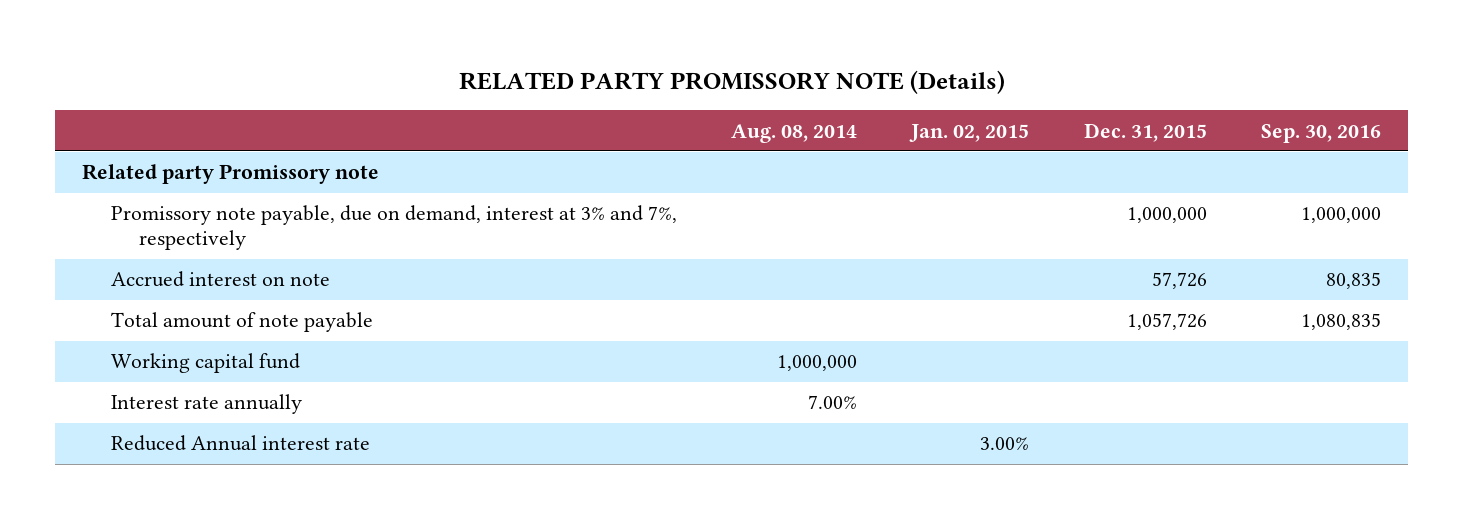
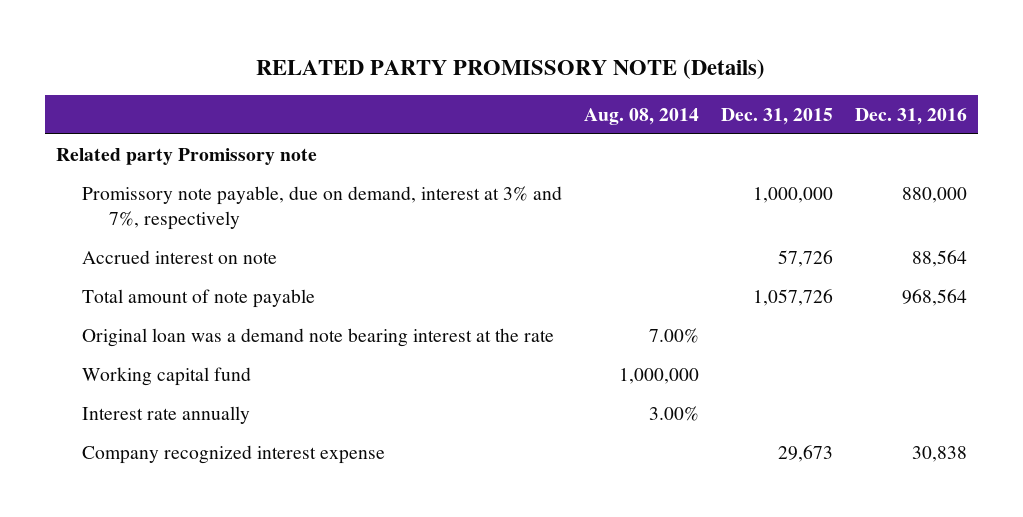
- | Aug. 08, 2014 | Jan. 02, 2015 | Dec. 31, 2015 | Sep. 30, 2016
+ | Aug. 08, 2014 | Dec. 31, 2015 | Dec. 31, 2016
+ Original loan was a demand note bearing interest at the rate | 7.00% | |
- Interest rate annually | 7.00% | | |
- Reduced Annual interest rate | | 3.00% | |
+ Interest rate annually | 3.00% | |
+ Company recognized interest expense | | 29,673 | 30,838

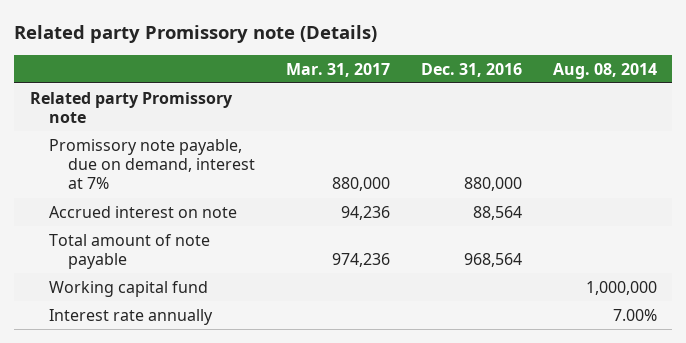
- RELATED PARTY PROMISSORY NOTE (Details)
+ Related party Promissory note (Details)
- | Aug. 08, 2014 | Dec. 31, 2015 | Dec. 31, 2016
+ | Mar. 31, 2017 | Dec. 31, 2016 | Aug. 08, 2014
- Promissory note payable, due on demand, interest at 3% and 7%, respectively | | 1,000,000 | 880,000
+ Promissory note payable, due on demand, interest at 7% | 880,000 | 880,000 |
- Original loan was a demand note bearing interest at the rate | 7.00% | |
- Interest rate annually | 3.00% | |
- Company recognized interest expense | | 29,673 | 30,838
+ Interest rate annually | | | 7.00%

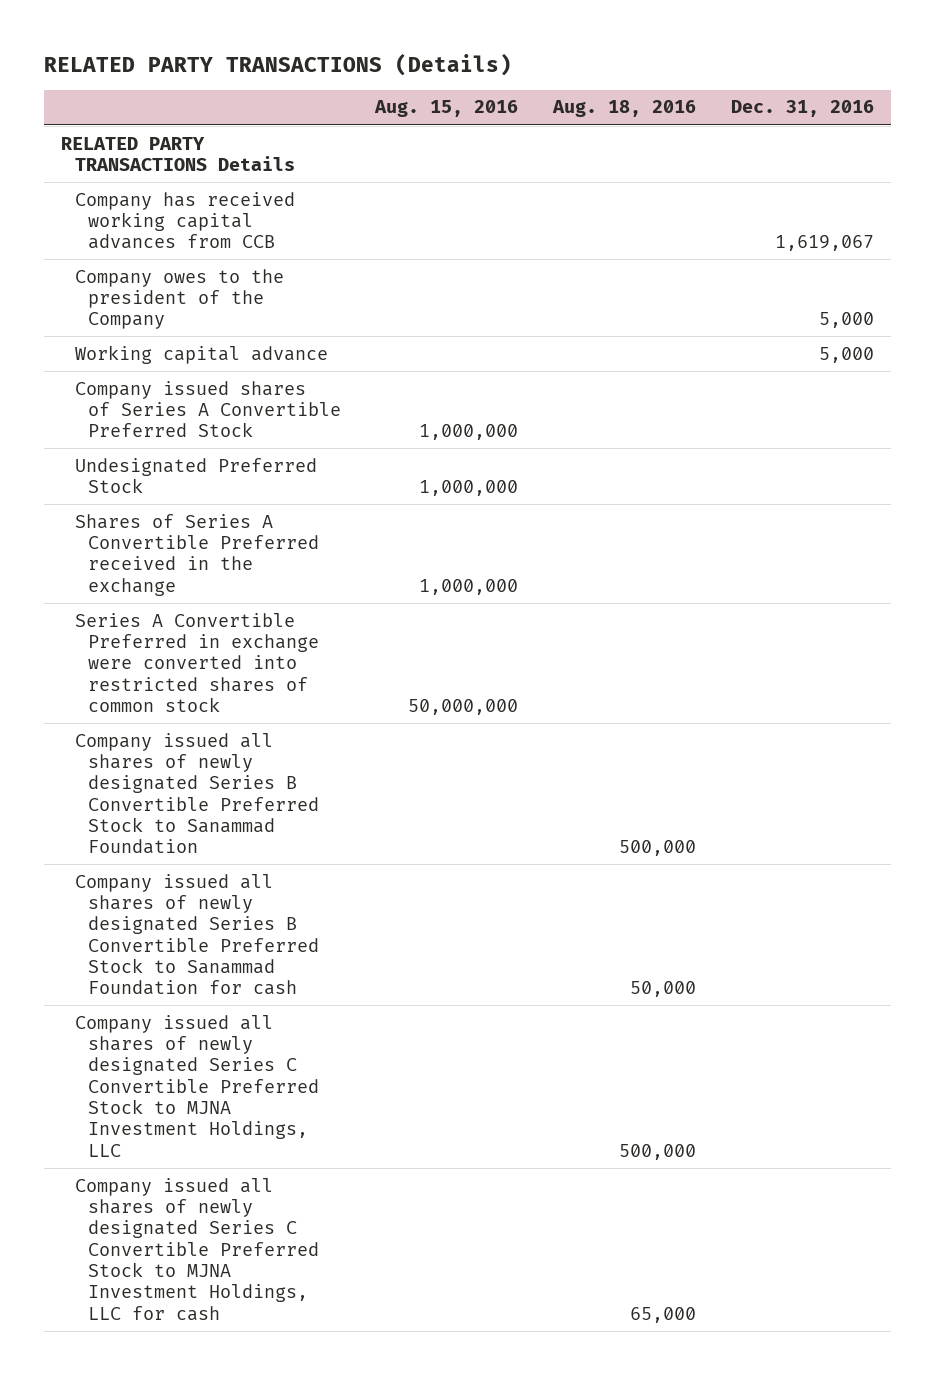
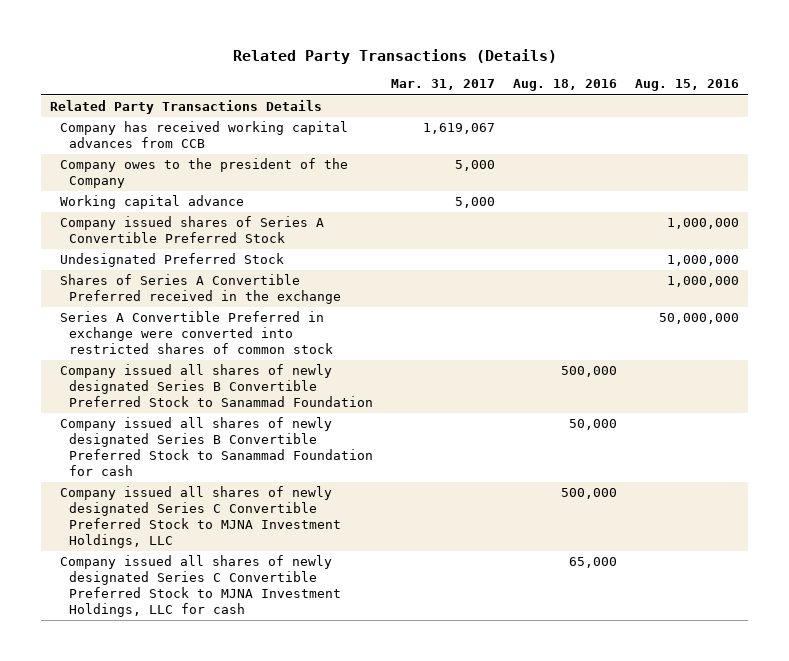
- RELATED PARTY TRANSACTIONS (Details)
+ Related Party Transactions (Details)
- | Aug. 15, 2016 | Aug. 18, 2016 | Dec. 31, 2016
+ | Mar. 31, 2017 | Aug. 18, 2016 | Aug. 15, 2016
- RELATED PARTY TRANSACTIONS Details
+ Related Party Transactions Details

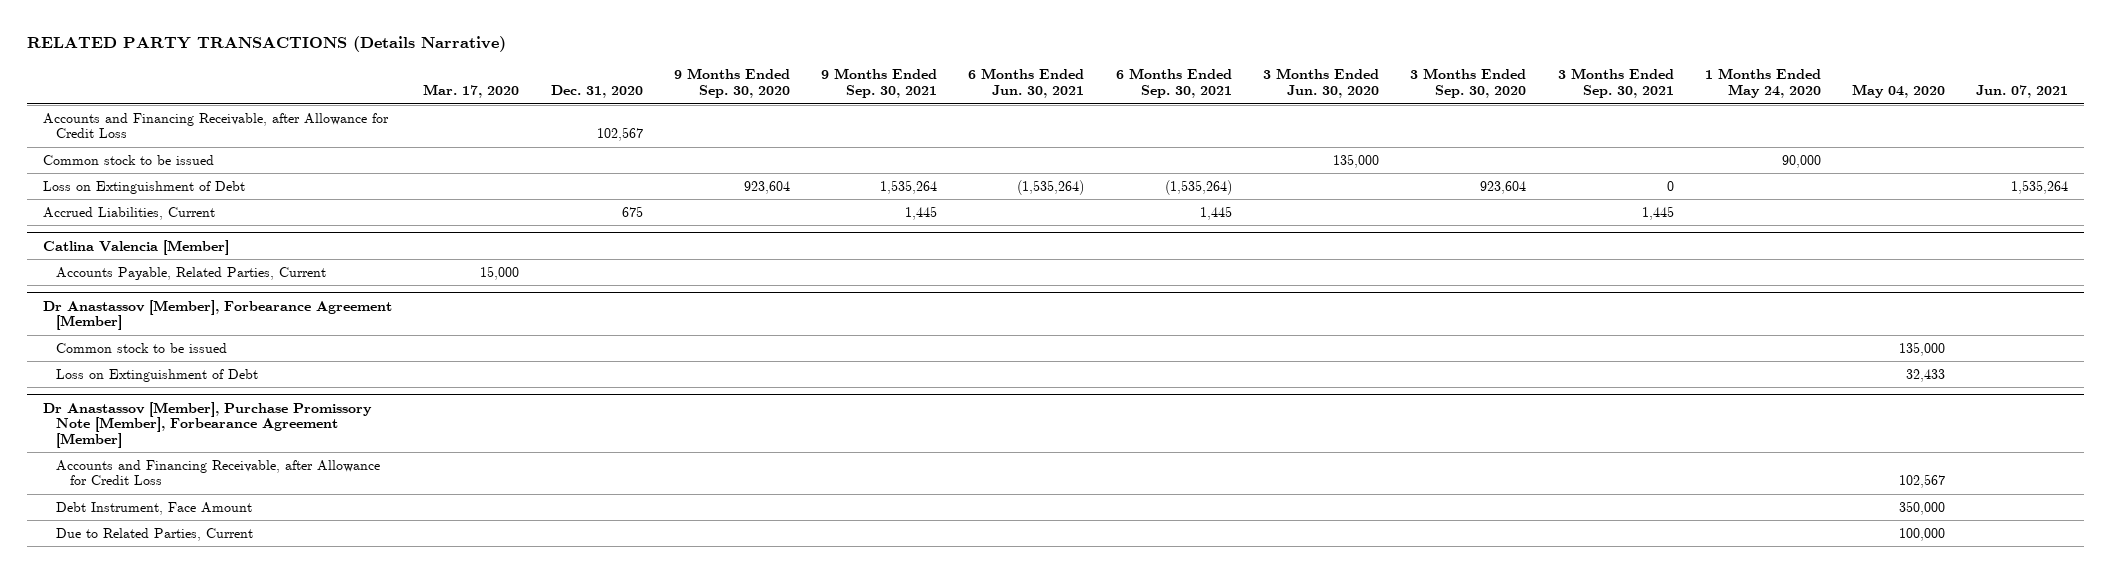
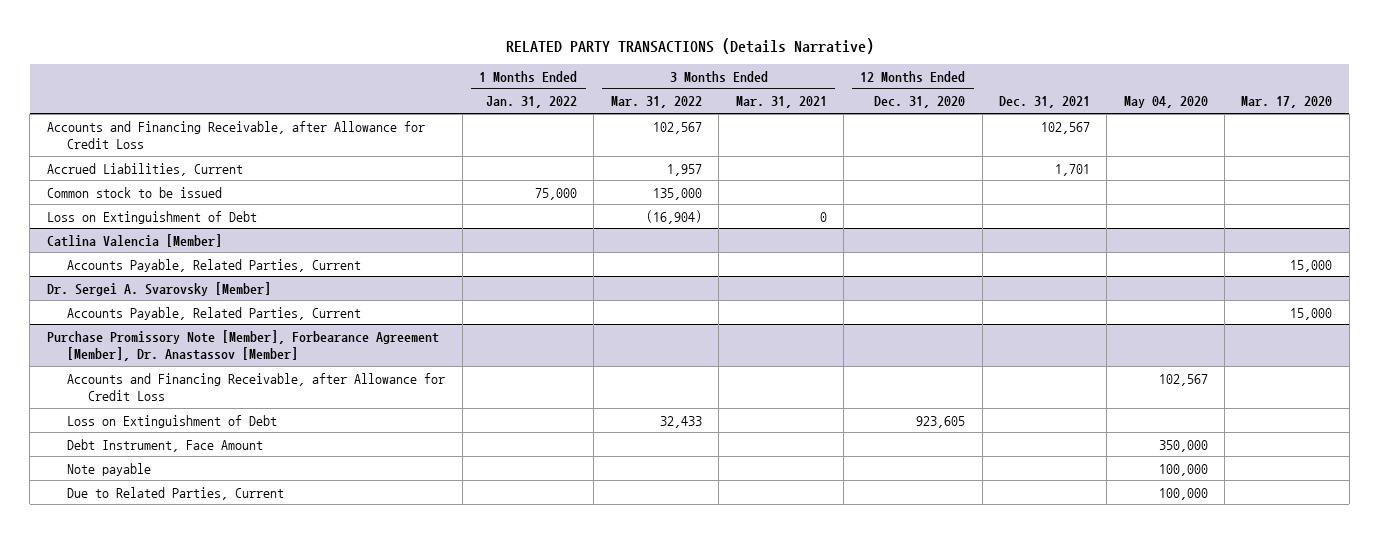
- | Mar. 17, 2020 | Dec. 31, 2020 | 9 Months Ended Sep. 30, 2020 | 9 Months Ended Sep. 30, 2021 | 6 Months Ended Jun. 30, 2021 | 6 Months Ended Sep. 30, 2021 | 3 Months Ended Jun. 30, 2020 | 3 Months Ended Sep. 30, 2020 | 3 Months Ended Sep. 30, 2021 | 1 Months Ended May 24, 2020 | May 04, 2020 | Jun. 07, 2021
+ | 1 Months Ended Jan. 31, 2022 | 3 Months Ended Mar. 31, 2022 | 3 Months Ended Mar. 31, 2021 | 12 Months Ended Dec. 31, 2020 | Dec. 31, 2021 | May 04, 2020 | Mar. 17, 2020
moved up: Accrued Liabilities, Current | | 1,957 | | | 1,701 | |
- Dr Anastassov [Member], Forbearance Agreement [Member]
- Common stock to be issued | | | | | | | | | | | 135,000 |
- Loss on Extinguishment of Debt | | | | | | | | | | | 32,433 |
- Dr Anastassov [Member], Purchase Promissory Note [Member], Forbearance Agreement [Member]
+ Dr. Sergei A. Svarovsky [Member]
+ Accounts Payable, Related Parties, Current | | | | | | | 15,000
+ Purchase Promissory Note [Member], Forbearance Agreement [Member], Dr. Anastassov [Member]
+ Loss on Extinguishment of Debt | | 32,433 | | 923,605 | | |
+ Note payable | | | | | | 100,000 |

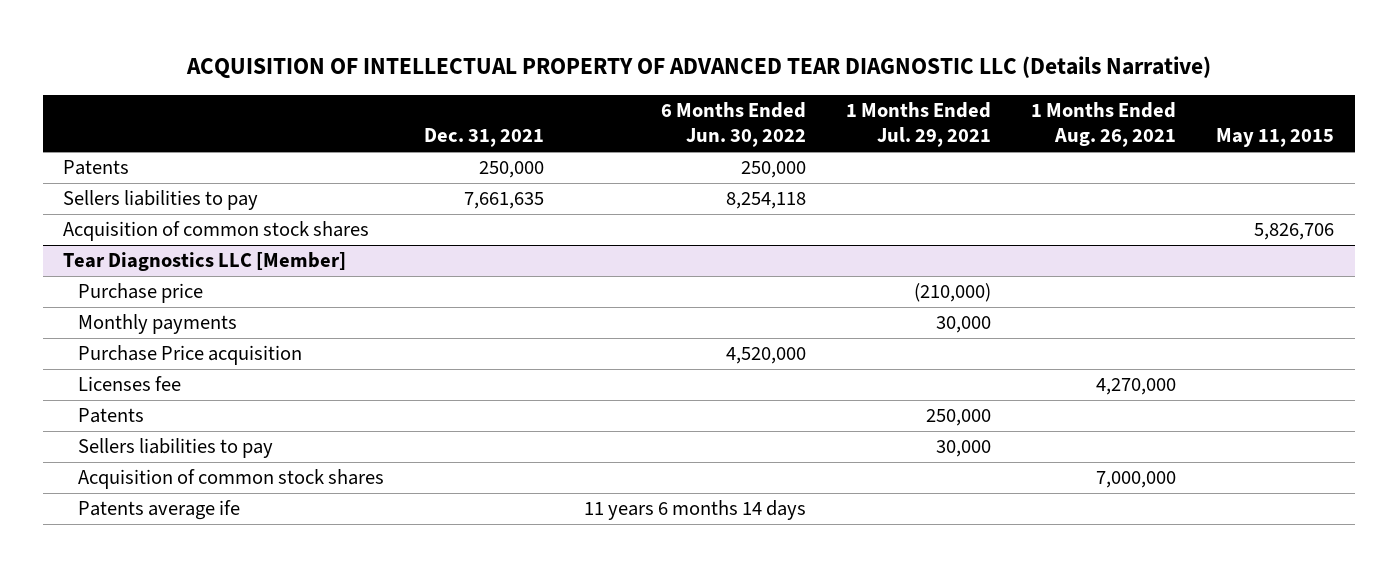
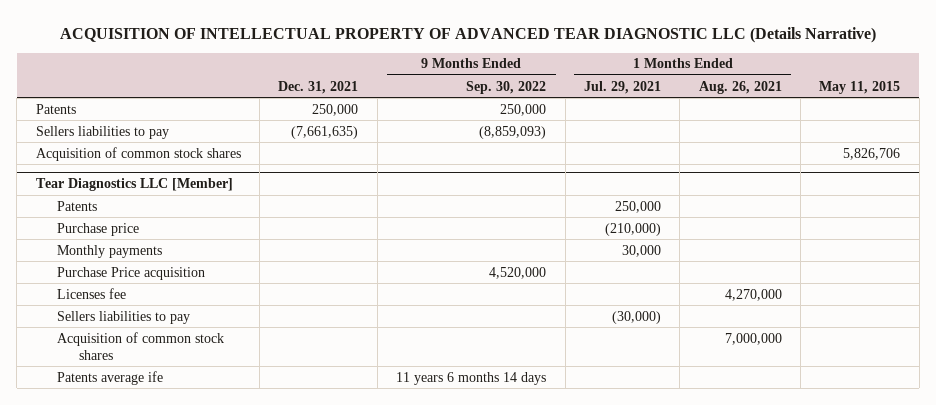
- | Dec. 31, 2021 | 6 Months Ended Jun. 30, 2022 | 1 Months Ended Jul. 29, 2021 | 1 Months Ended Aug. 26, 2021 | May 11, 2015
+ | Dec. 31, 2021 | 9 Months Ended Sep. 30, 2022 | 1 Months Ended Jul. 29, 2021 | 1 Months Ended Aug. 26, 2021 | May 11, 2015
- Sellers liabilities to pay | 7,661,635 | 8,254,118 | | |
+ Sellers liabilities to pay | (7,661,635) | (8,859,093) | | |
@ Tear Diagnostics LLC [Member]
moved up: Patents | | | 250,000 | |
- Sellers liabilities to pay | | | 30,000 | |
+ Sellers liabilities to pay | | | (30,000) | |

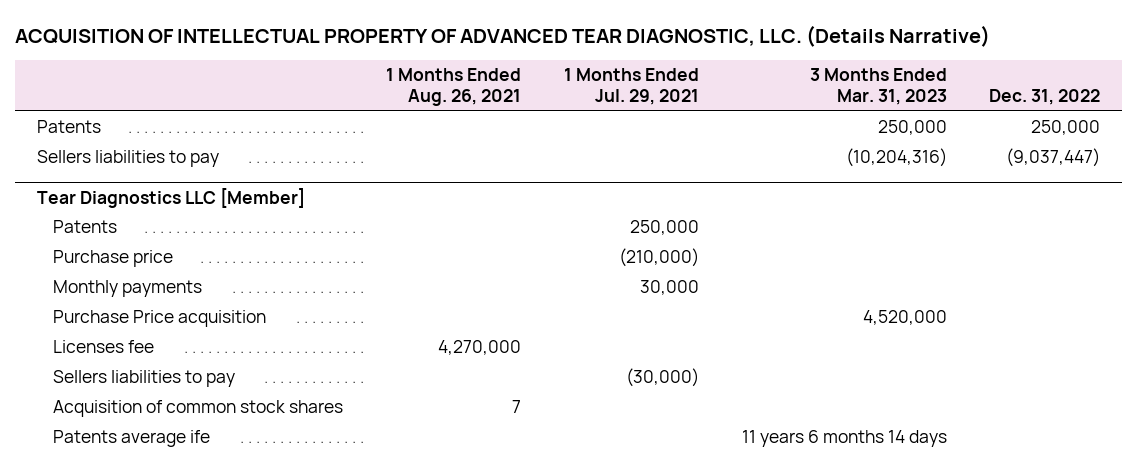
- ACQUISITION OF INTELLECTUAL PROPERTY OF ADVANCED TEAR DIAGNOSTIC LLC (Details Narrative)
+ ACQUISITION OF INTELLECTUAL PROPERTY OF ADVANCED TEAR DIAGNOSTIC, LLC. (Details Narrative)
- | Dec. 31, 2021 | 9 Months Ended Sep. 30, 2022 | 1 Months Ended Jul. 29, 2021 | 1 Months Ended Aug. 26, 2021 | May 11, 2015
+ | 1 Months Ended Aug. 26, 2021 | 1 Months Ended Jul. 29, 2021 | 3 Months Ended Mar. 31, 2023 | Dec. 31, 2022
- Acquisition of common stock shares | | | | | 5,826,706
@ Tear Diagnostics LLC [Member]
- Acquisition of common stock shares | | | | 7,000,000 |
+ Acquisition of common stock shares | 7 | | |

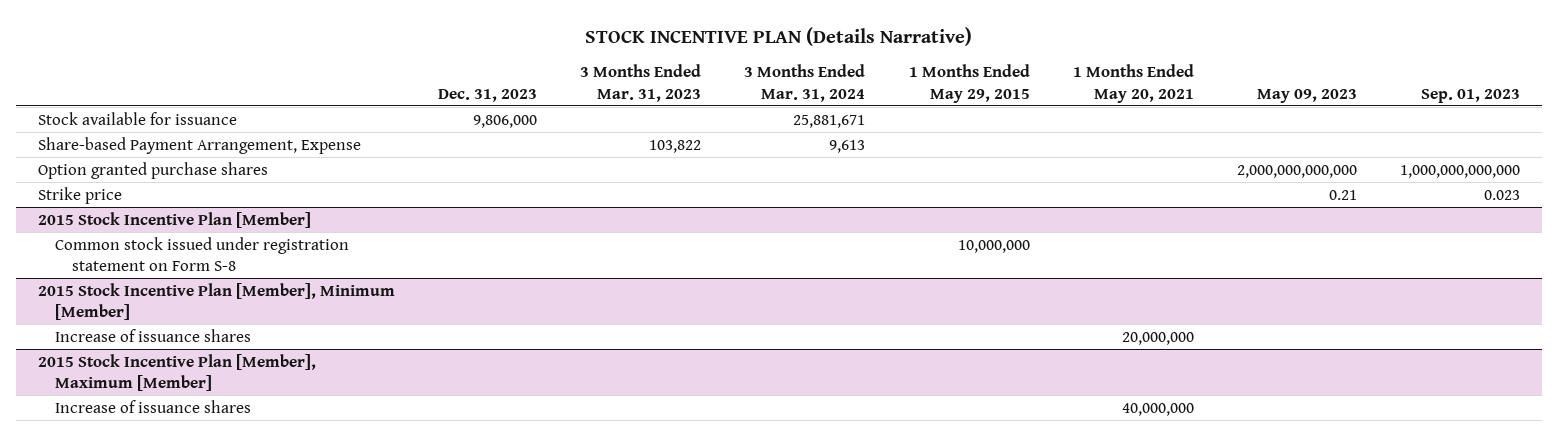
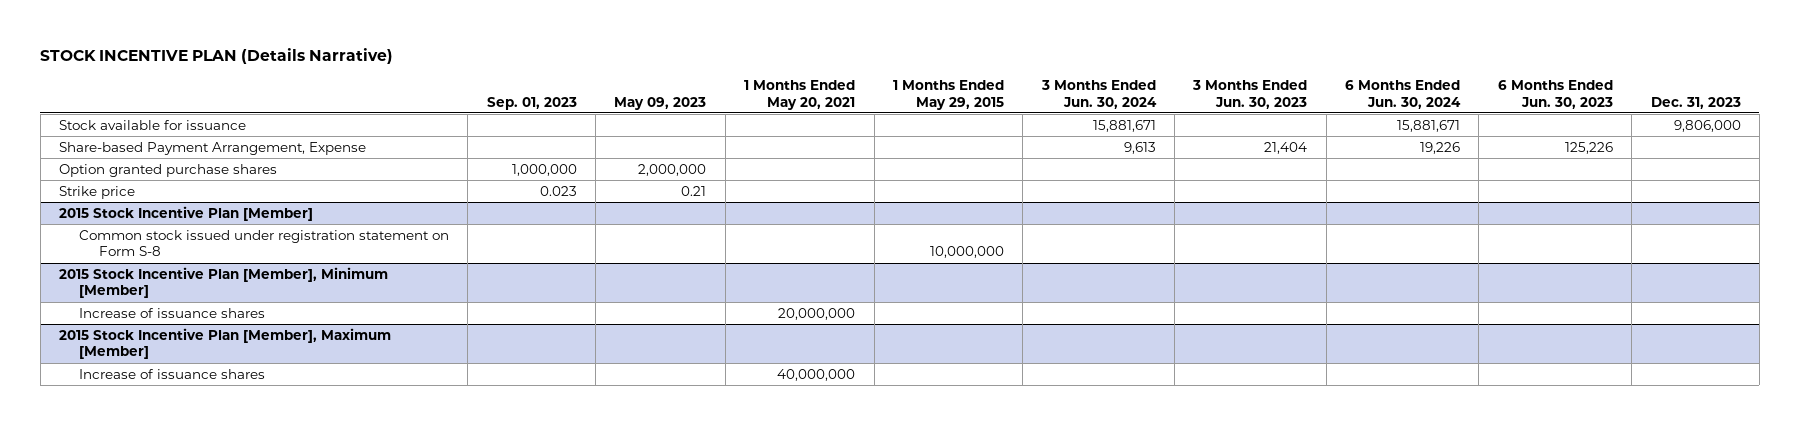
- | Dec. 31, 2023 | 3 Months Ended Mar. 31, 2023 | 3 Months Ended Mar. 31, 2024 | 1 Months Ended May 29, 2015 | 1 Months Ended May 20, 2021 | May 09, 2023 | Sep. 01, 2023
+ | Sep. 01, 2023 | May 09, 2023 | 1 Months Ended May 20, 2021 | 1 Months Ended May 29, 2015 | 3 Months Ended Jun. 30, 2024 | 3 Months Ended Jun. 30, 2023 | 6 Months Ended Jun. 30, 2024 | 6 Months Ended Jun. 30, 2023 | Dec. 31, 2023
- Option granted purchase shares | | | | | | 2,000,000,000,000 | 1,000,000,000,000
+ Option granted purchase shares | 1,000,000 | 2,000,000 | | | | | | |

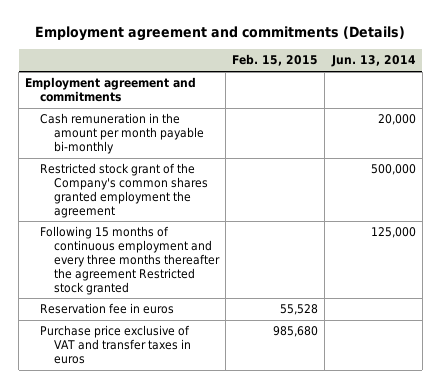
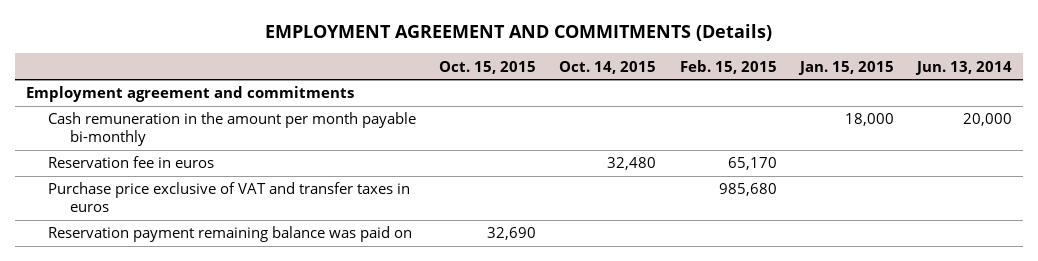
- Employment agreement and commitments (Details)
+ EMPLOYMENT AGREEMENT AND COMMITMENTS (Details)
- | Feb. 15, 2015 | Jun. 13, 2014
+ | Oct. 15, 2015 | Oct. 14, 2015 | Feb. 15, 2015 | Jan. 15, 2015 | Jun. 13, 2014
- Restricted stock grant of the Company's common shares granted employment the agreement | | 500,000
- Following 15 months of continuous employment and every three months thereafter the agreement Restricted stock granted | | 125,000
- Reservation fee in euros | 55,528 |
+ Reservation fee in euros | | 32,480 | 65,170 | |
+ Reservation payment remaining balance was paid on | 32,690 | | | |

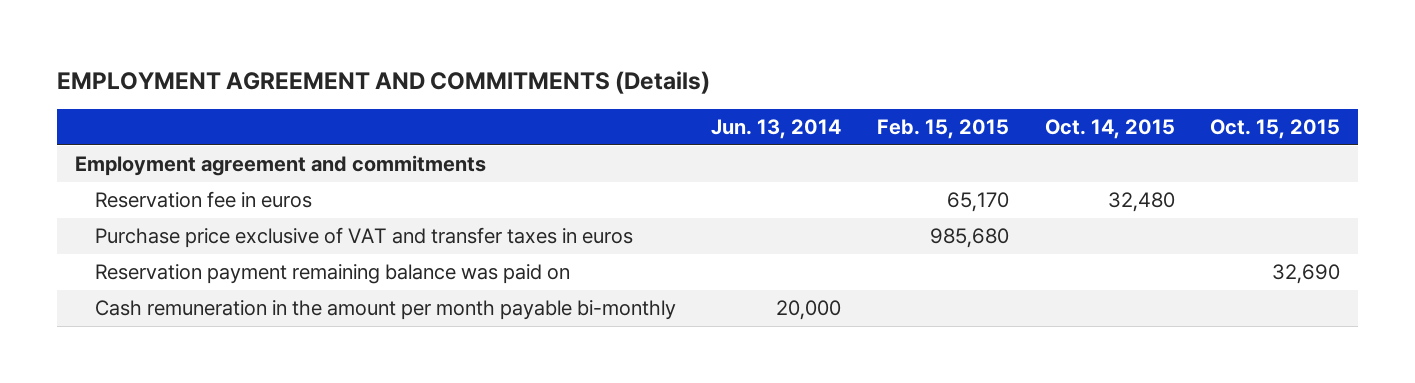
- | Oct. 15, 2015 | Oct. 14, 2015 | Feb. 15, 2015 | Jan. 15, 2015 | Jun. 13, 2014
+ | Jun. 13, 2014 | Feb. 15, 2015 | Oct. 14, 2015 | Oct. 15, 2015
moved down: Cash remuneration in the amount per month payable bi-monthly | 20,000 | | |

